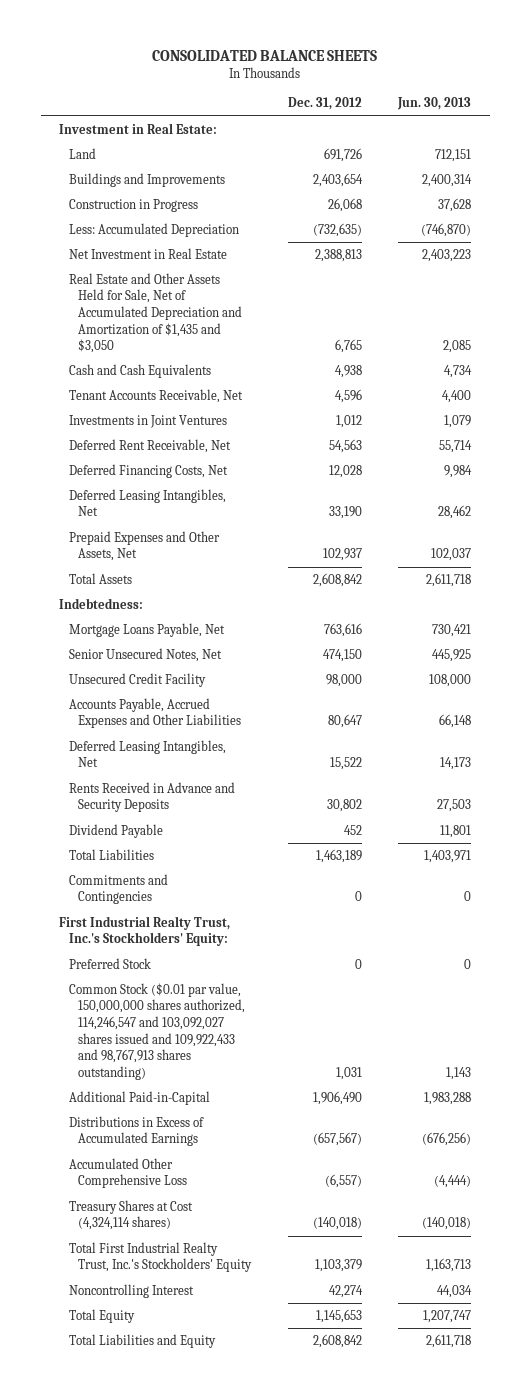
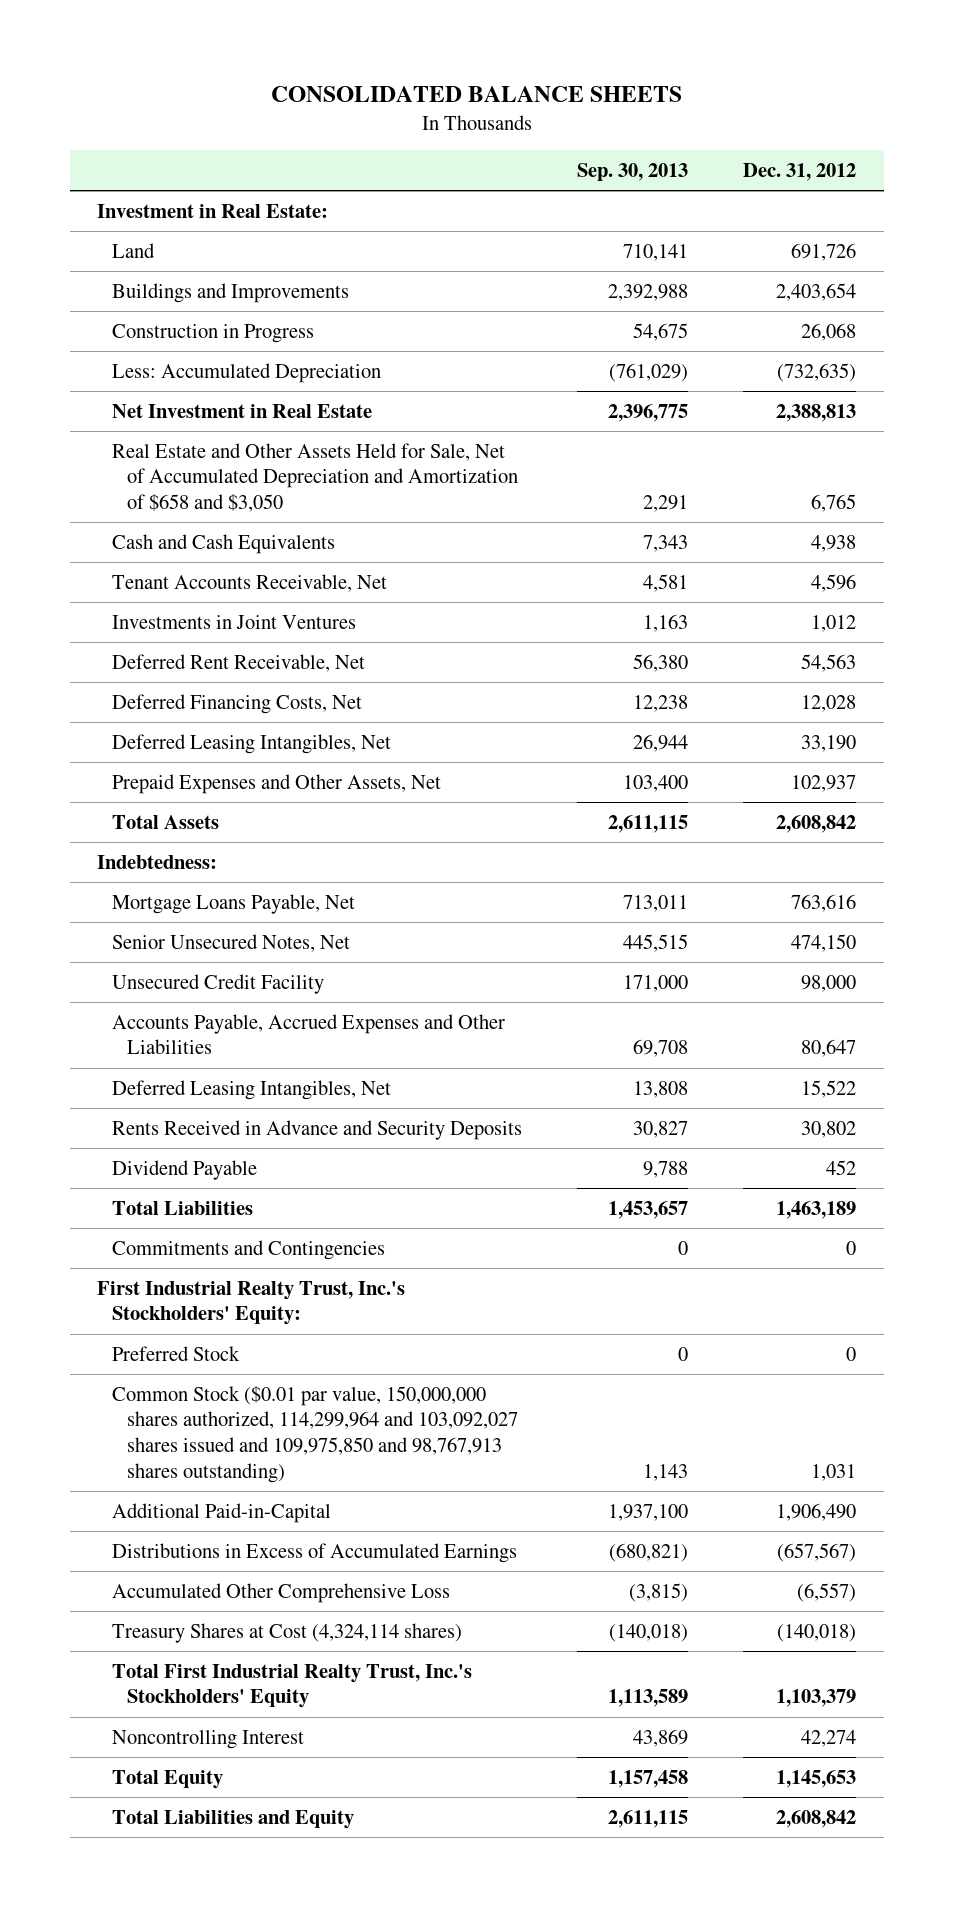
- | Dec. 31, 2012 | Jun. 30, 2013
+ | Sep. 30, 2013 | Dec. 31, 2012
- Real Estate and Other Assets Held for Sale, Net of Accumulated Depreciation and Amortization of $1,435 and $3,050 | 6,765 | 2,085
+ Real Estate and Other Assets Held for Sale, Net of Accumulated Depreciation and Amortization of $658 and $3,050 | 2,291 | 6,765
- Common Stock ($0.01 par value, 150,000,000 shares authorized, 114,246,547 and 103,092,027 shares issued and 109,922,433 and 98,767,913 shares outstanding) | 1,031 | 1,143
+ Common Stock ($0.01 par value, 150,000,000 shares authorized, 114,299,964 and 103,092,027 shares issued and 109,975,850 and 98,767,913 shares outstanding) | 1,143 | 1,031

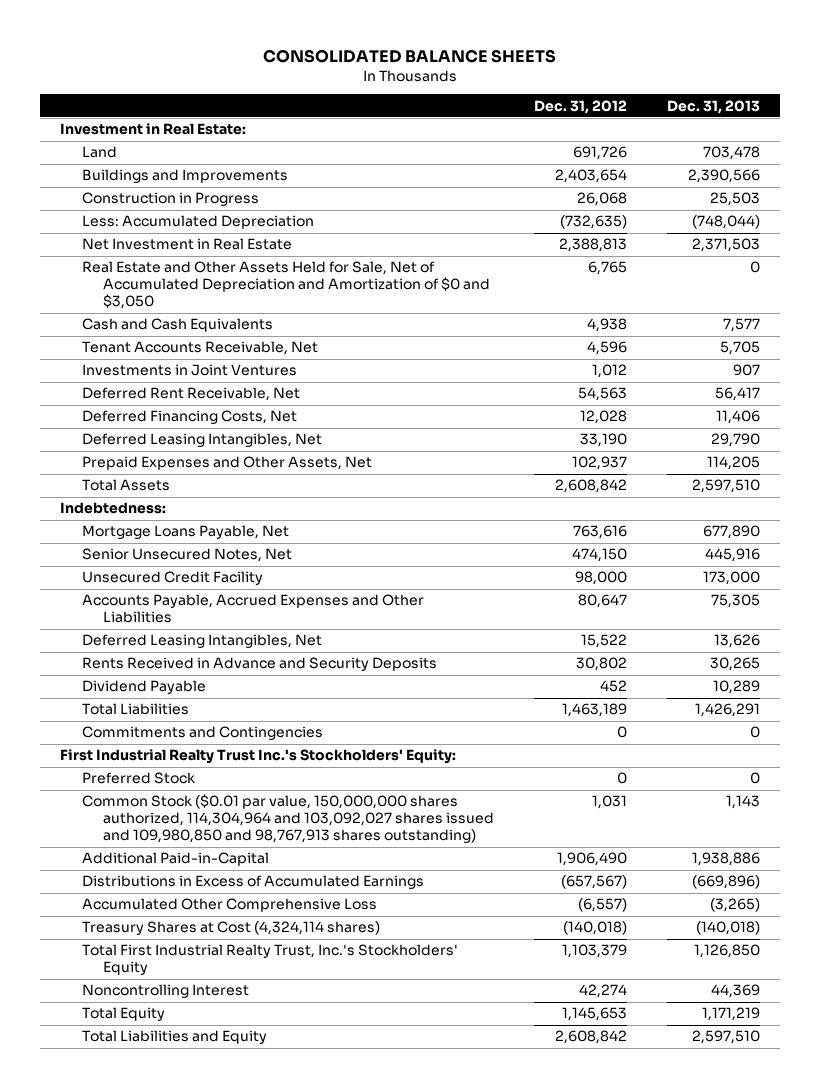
- | Sep. 30, 2013 | Dec. 31, 2012
+ | Dec. 31, 2012 | Dec. 31, 2013
- Real Estate and Other Assets Held for Sale, Net of Accumulated Depreciation and Amortization of $658 and $3,050 | 2,291 | 6,765
+ Real Estate and Other Assets Held for Sale, Net of Accumulated Depreciation and Amortization of $0 and $3,050 | 6,765 | 0
- First Industrial Realty Trust, Inc.'s Stockholders' Equity:
+ First Industrial Realty Trust Inc.'s Stockholders' Equity:
- Common Stock ($0.01 par value, 150,000,000 shares authorized, 114,299,964 and 103,092,027 shares issued and 109,975,850 and 98,767,913 shares outstanding) | 1,143 | 1,031
+ Common Stock ($0.01 par value, 150,000,000 shares authorized, 114,304,964 and 103,092,027 shares issued and 109,980,850 and 98,767,913 shares outstanding) | 1,031 | 1,143

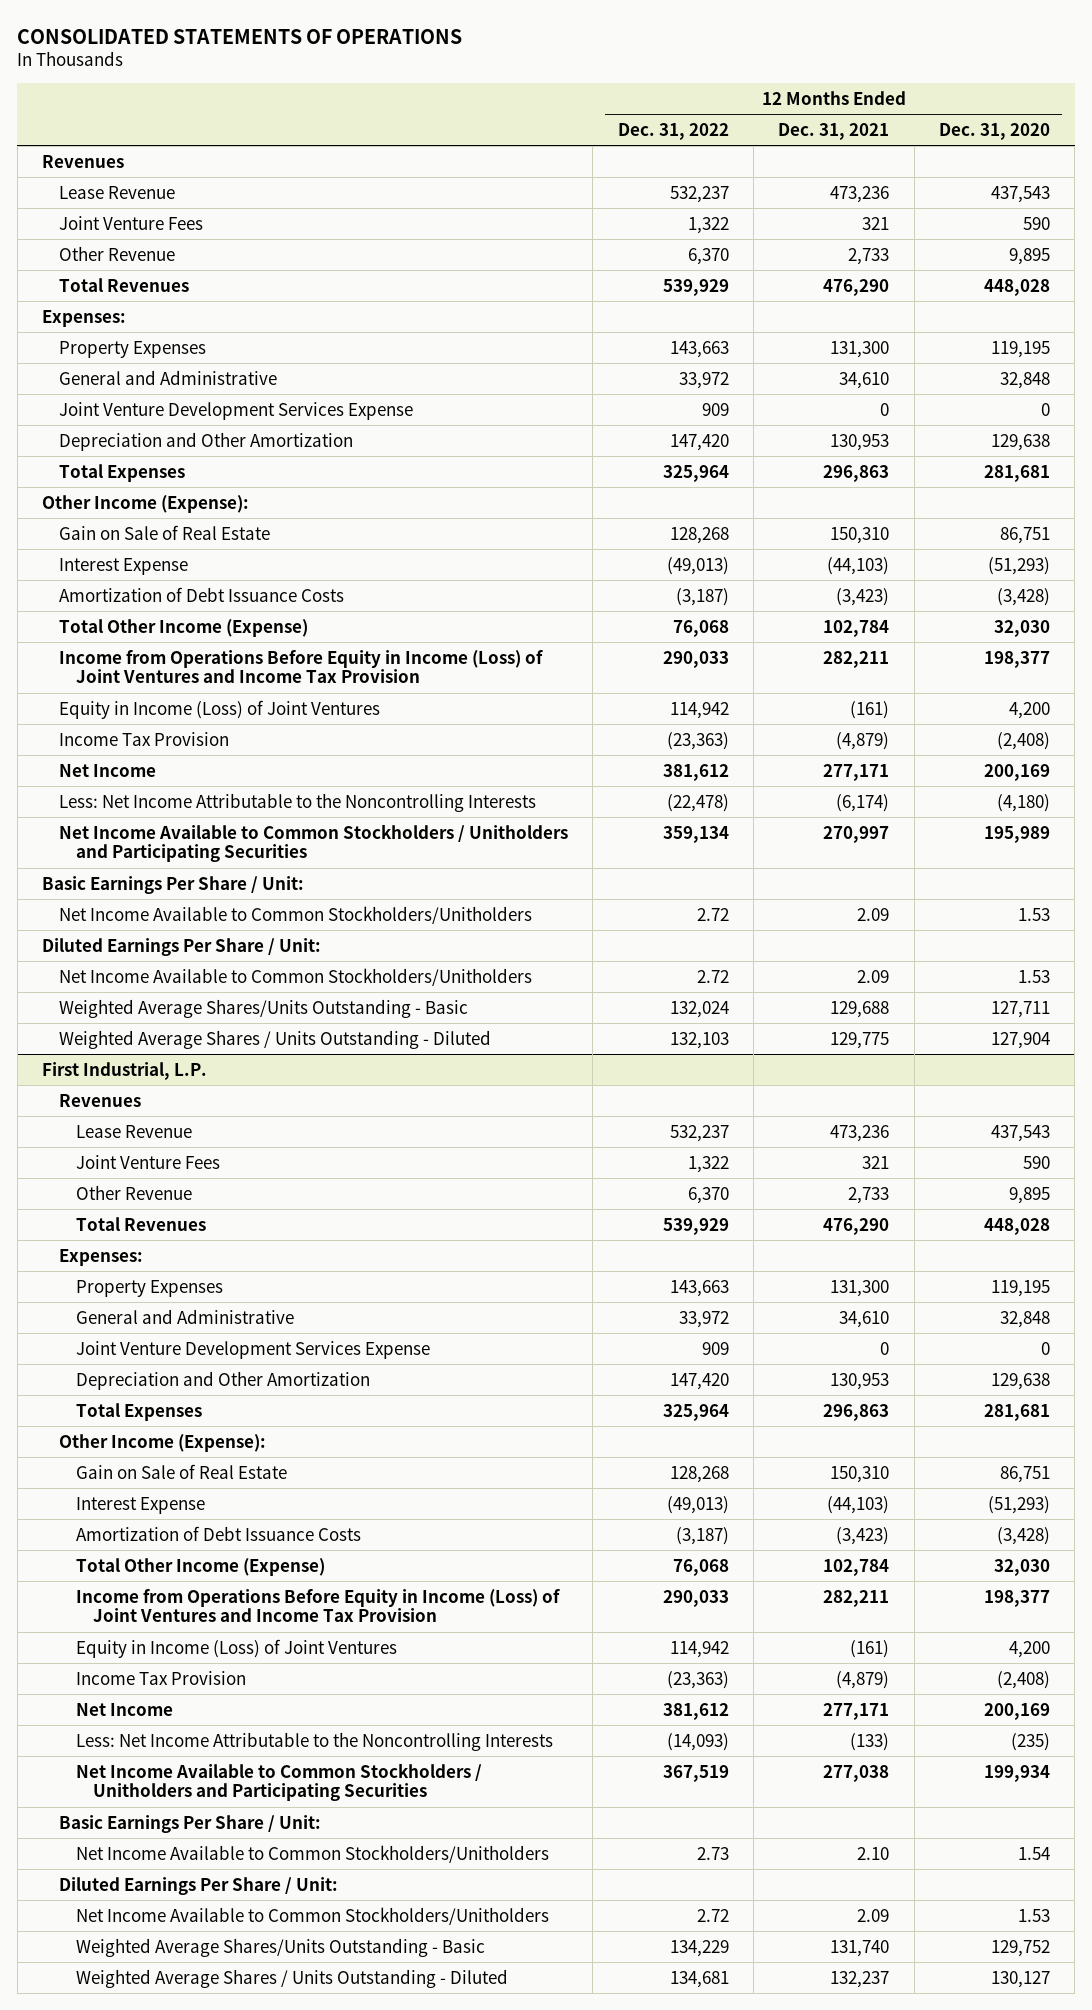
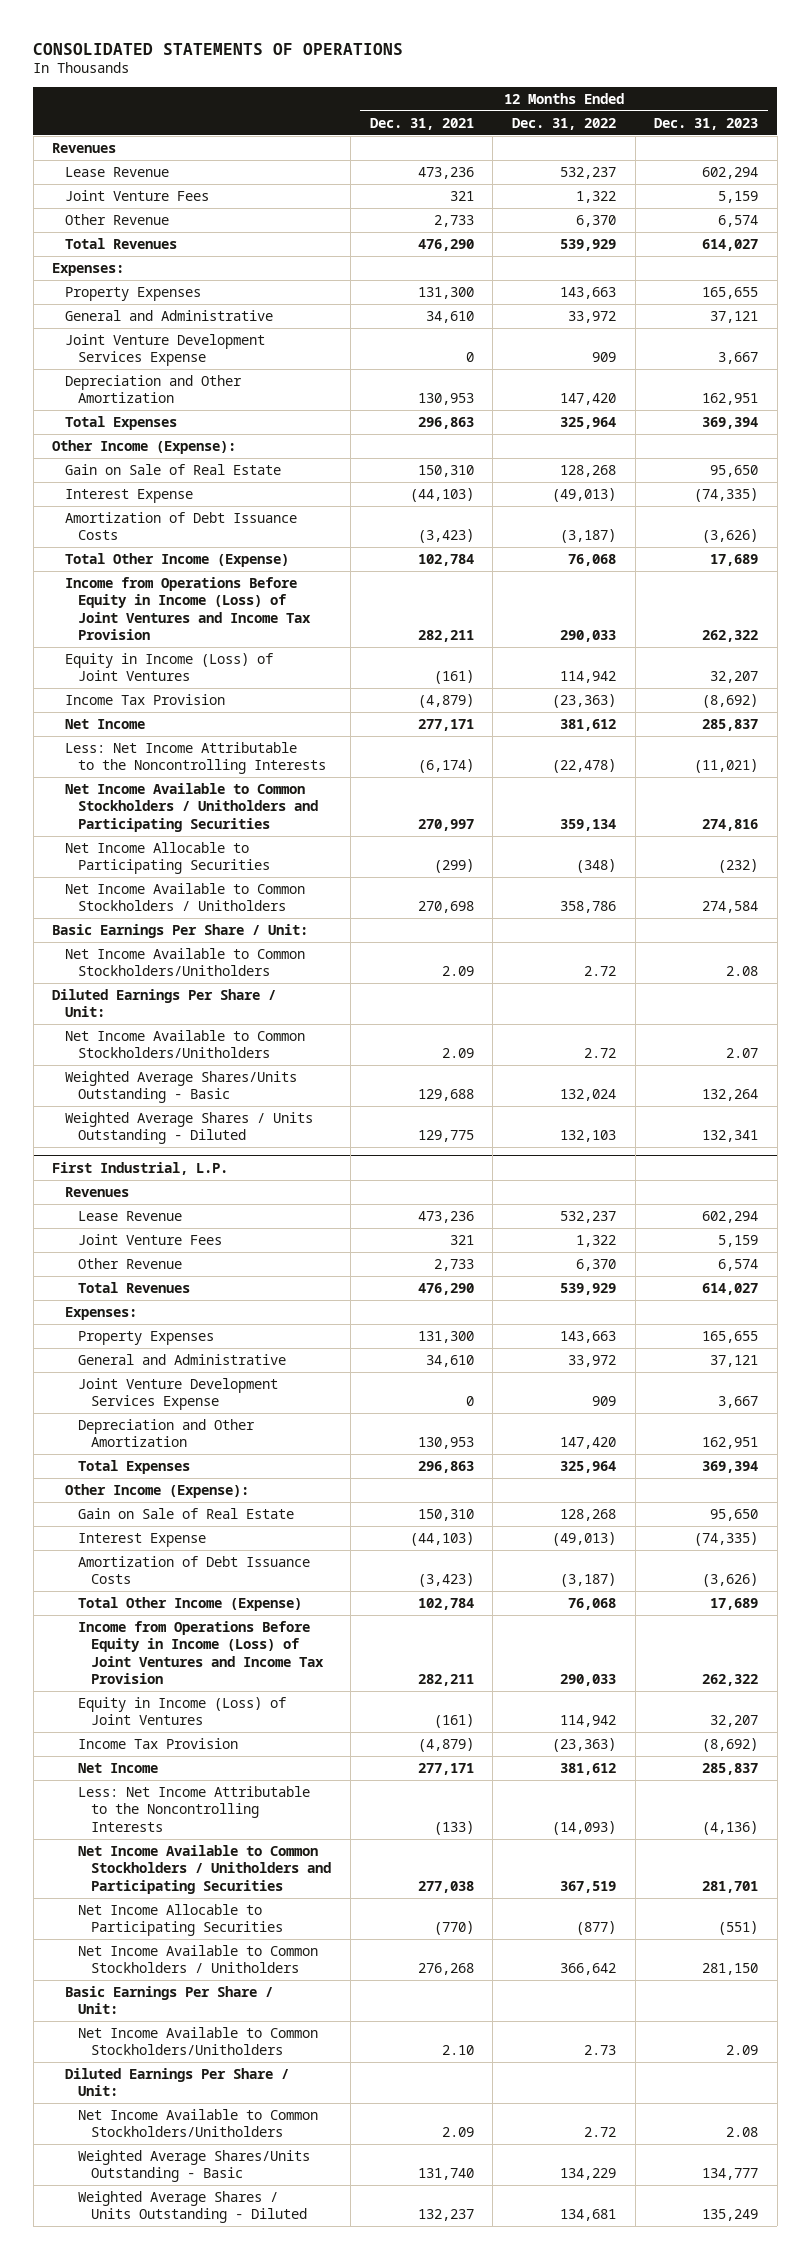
- | 12 Months Ended Dec. 31, 2022 | 12 Months Ended Dec. 31, 2021 | 12 Months Ended Dec. 31, 2020
+ | 12 Months Ended Dec. 31, 2021 | 12 Months Ended Dec. 31, 2022 | 12 Months Ended Dec. 31, 2023
+ Net Income Allocable to Participating Securities | (299) | (348) | (232)
+ Net Income Available to Common Stockholders / Unitholders | 270,698 | 358,786 | 274,584
@ First Industrial, L.P.
+ Net Income Allocable to Participating Securities | (770) | (877) | (551)
+ Net Income Available to Common Stockholders / Unitholders | 276,268 | 366,642 | 281,150

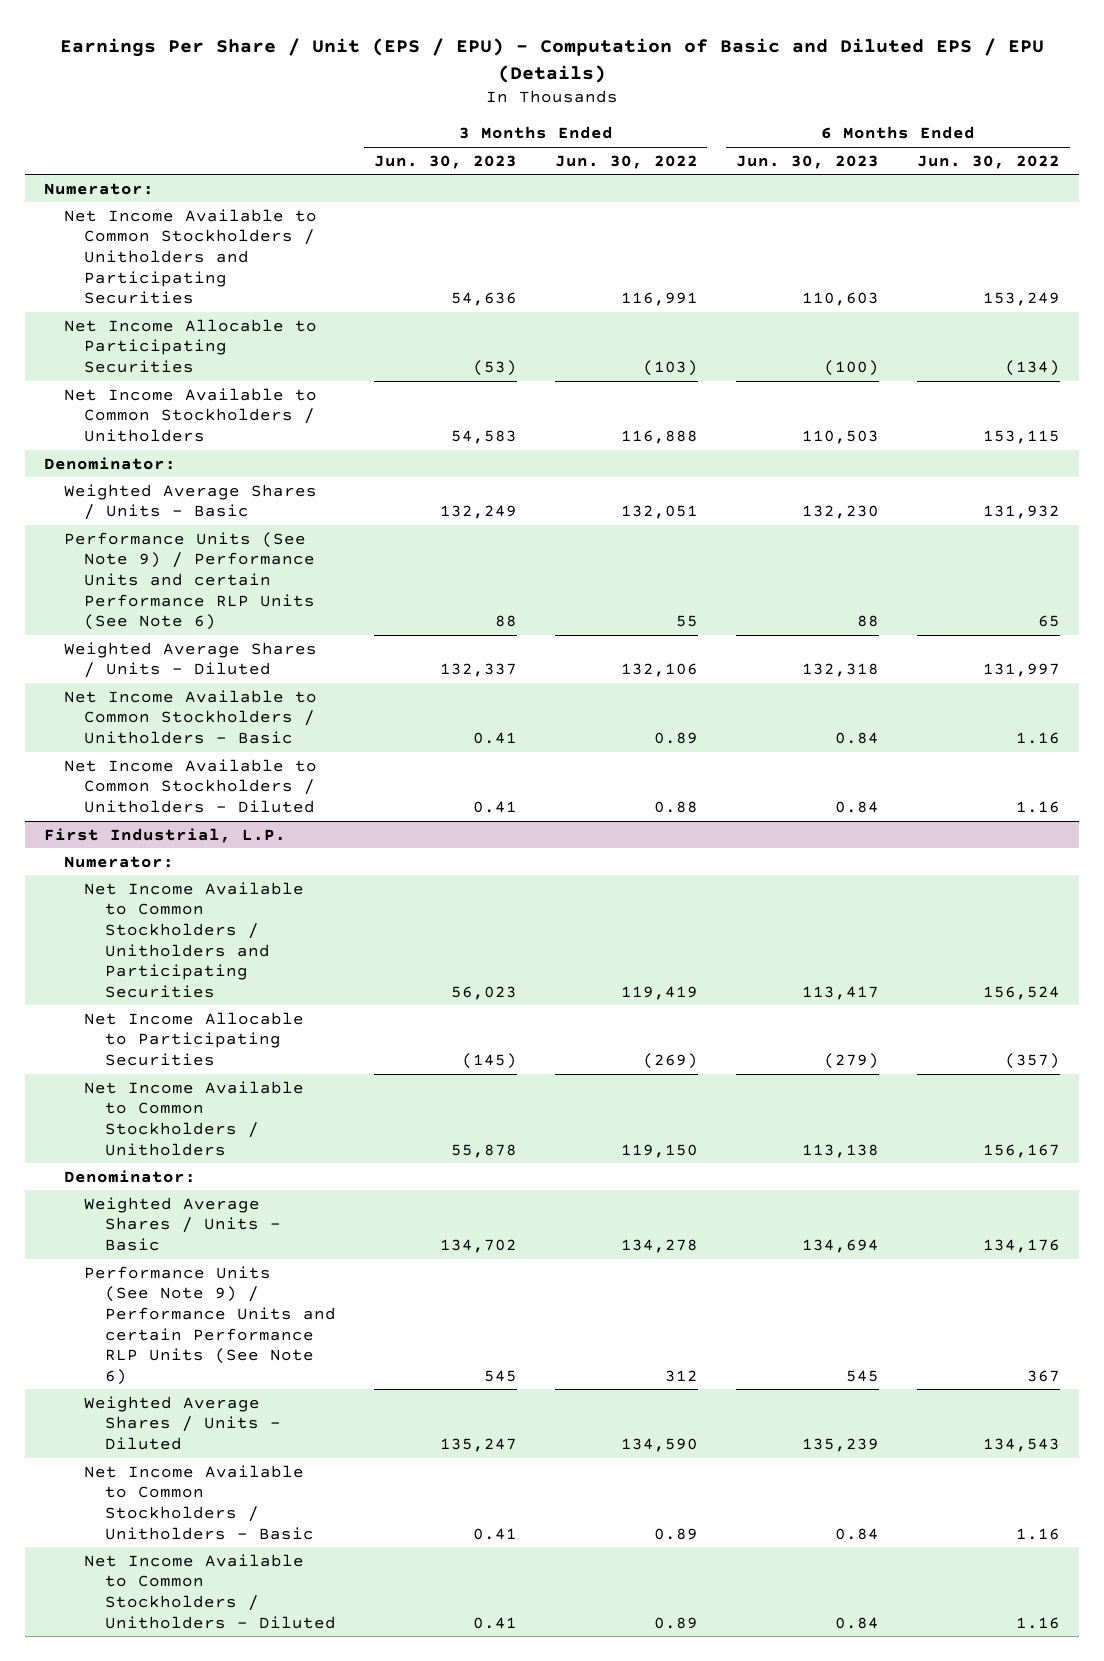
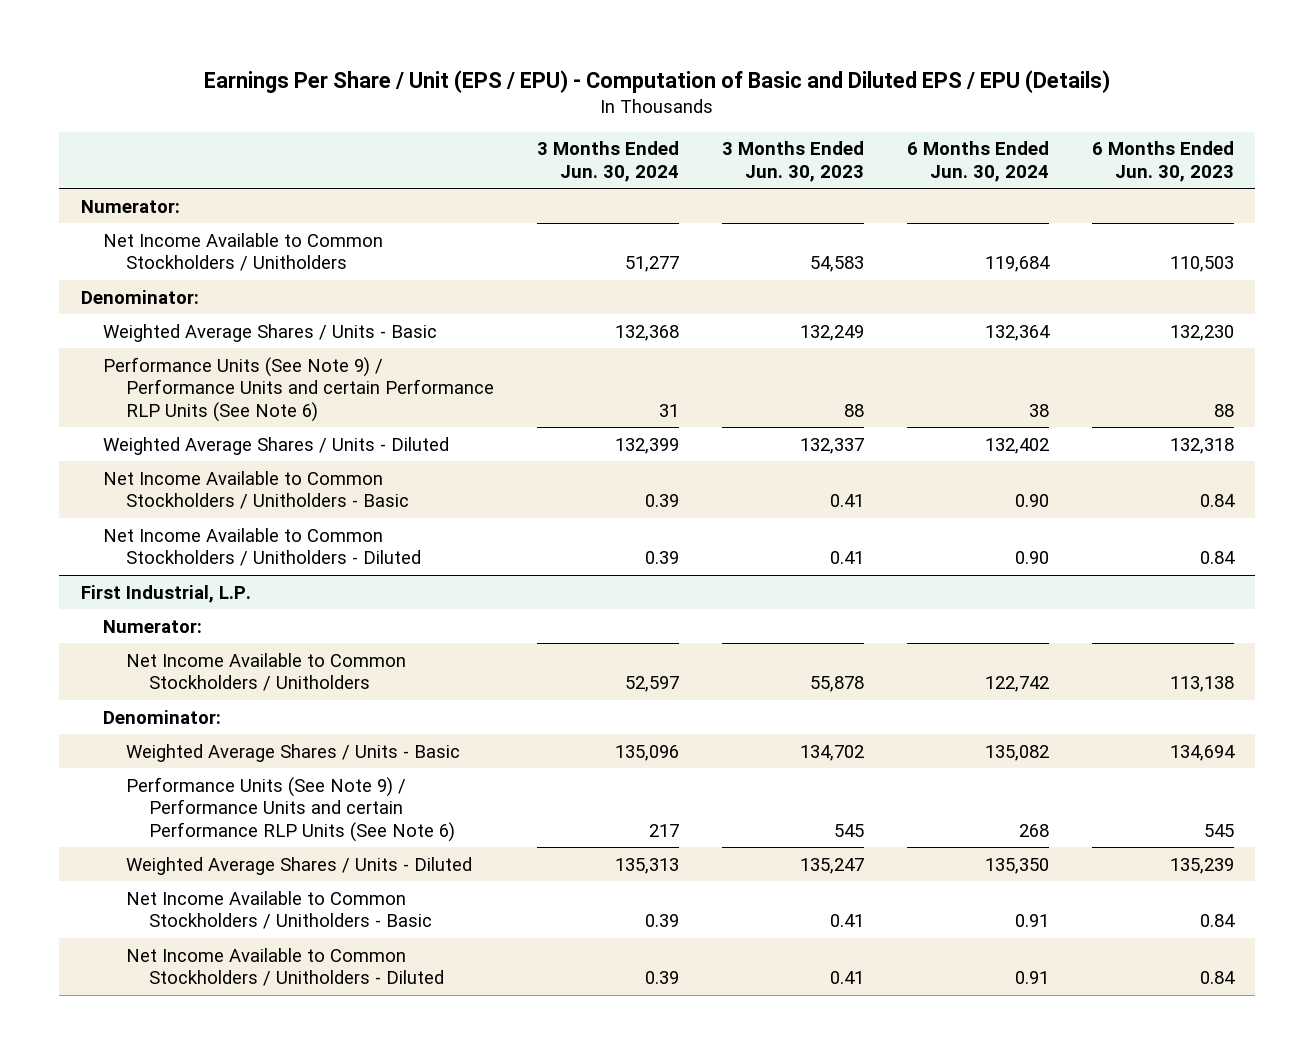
- | 3 Months Ended Jun. 30, 2023 | 3 Months Ended Jun. 30, 2022 | 6 Months Ended Jun. 30, 2023 | 6 Months Ended Jun. 30, 2022
+ | 3 Months Ended Jun. 30, 2024 | 3 Months Ended Jun. 30, 2023 | 6 Months Ended Jun. 30, 2024 | 6 Months Ended Jun. 30, 2023
- Net Income Available to Common Stockholders / Unitholders and Participating Securities | 54,636 | 116,991 | 110,603 | 153,249
- Net Income Allocable to Participating Securities | (53) | (103) | (100) | (134)
@ First Industrial, L.P.
- Net Income Available to Common Stockholders / Unitholders and Participating Securities | 56,023 | 119,419 | 113,417 | 156,524
- Net Income Allocable to Participating Securities | (145) | (269) | (279) | (357)

